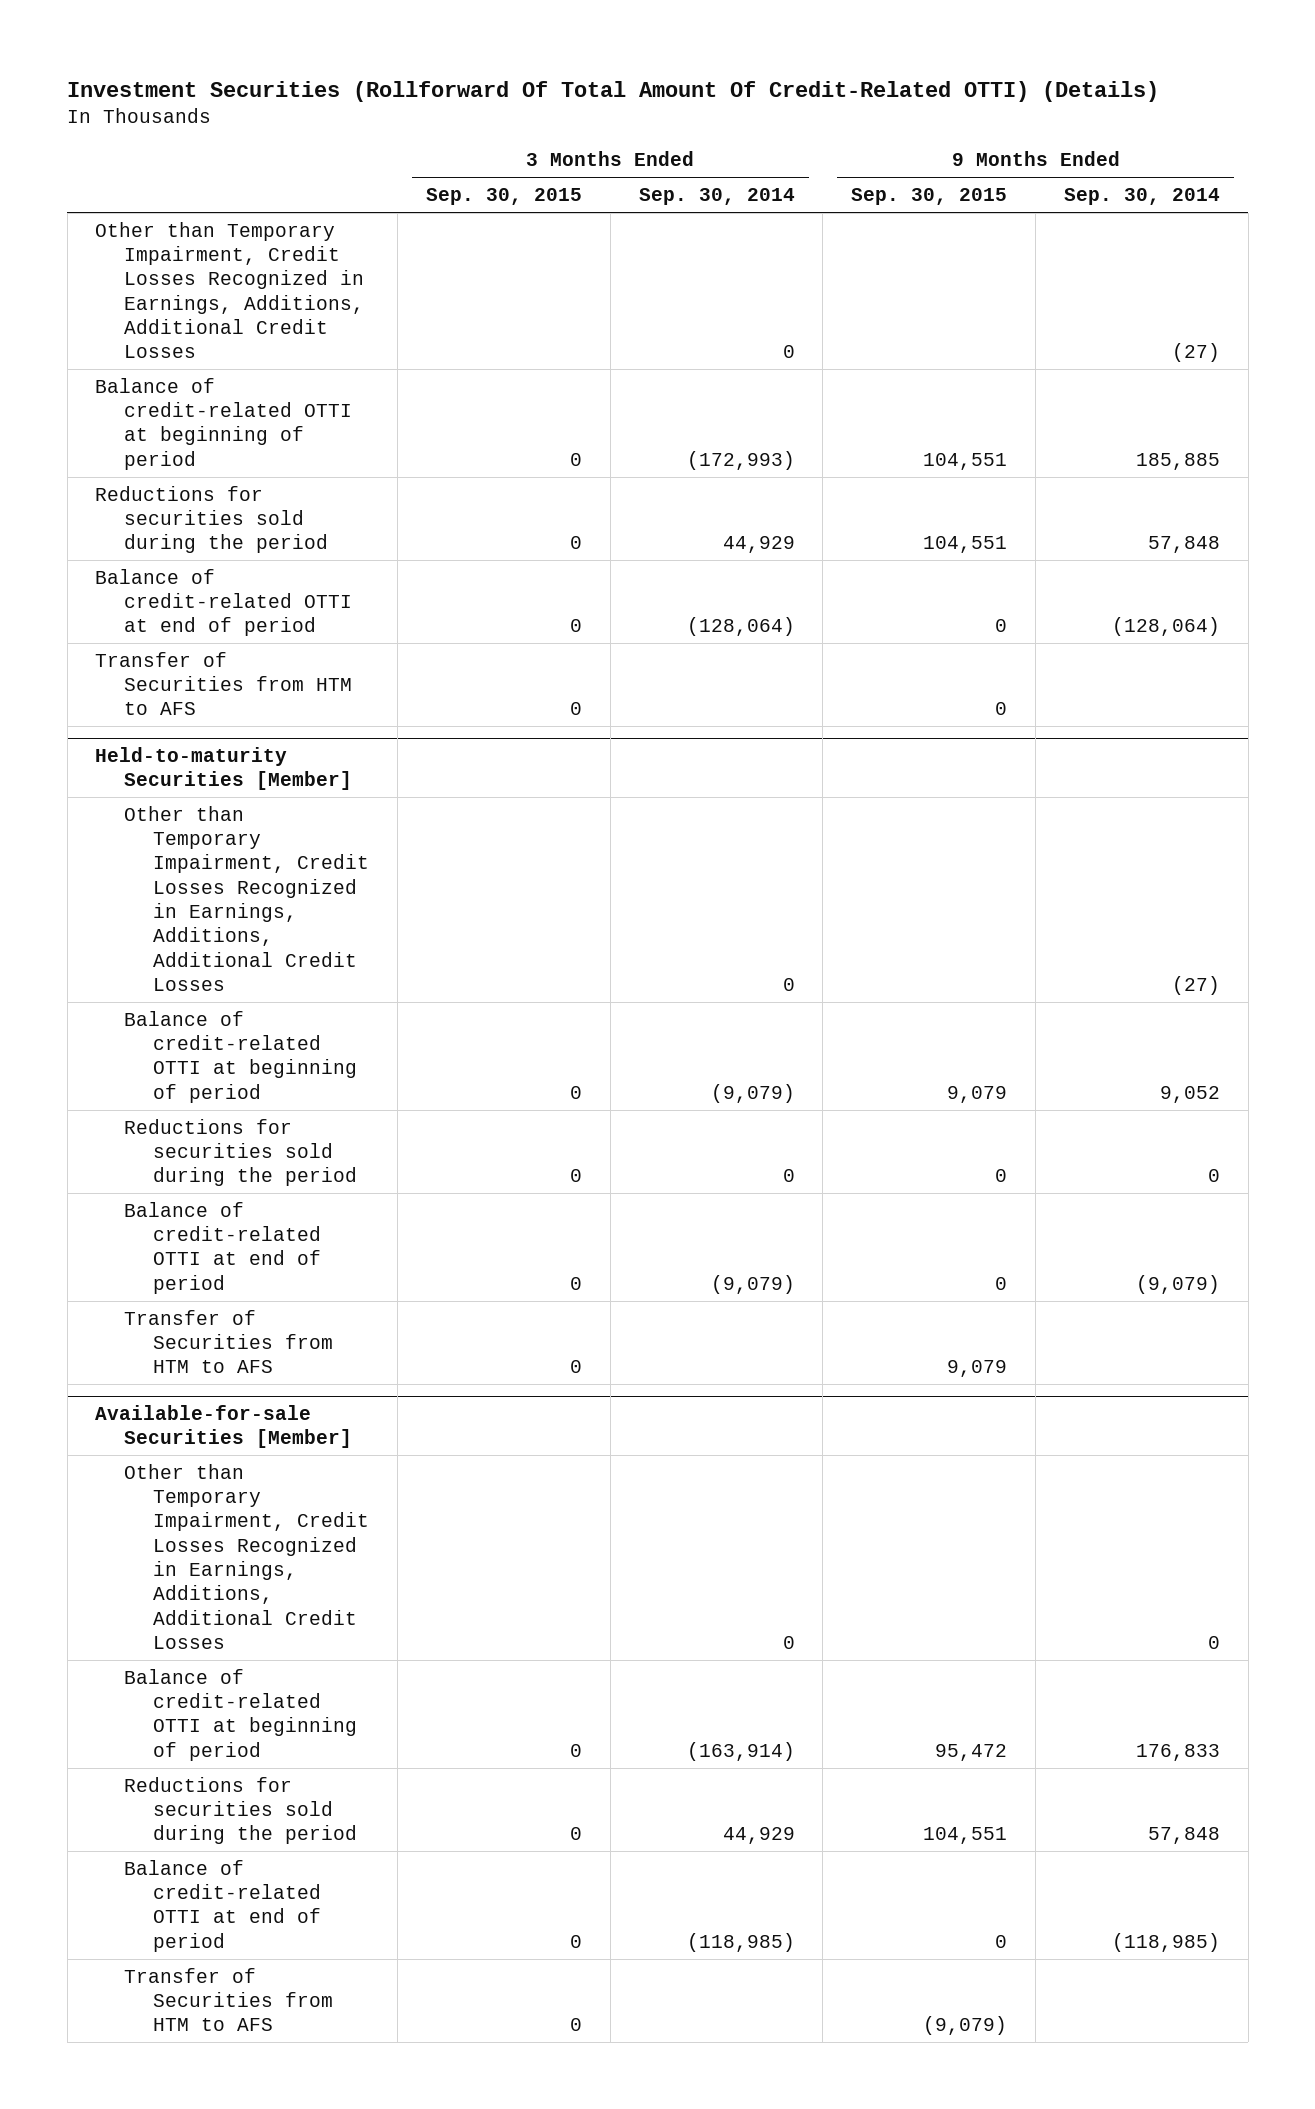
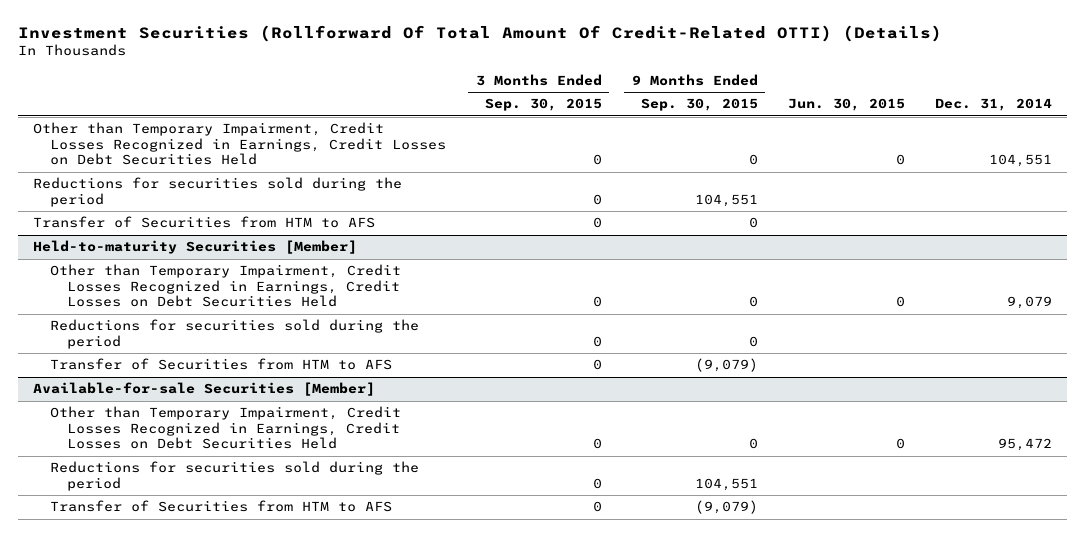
- | 3 Months Ended Sep. 30, 2015 | 3 Months Ended Sep. 30, 2014 | 9 Months Ended Sep. 30, 2015 | 9 Months Ended Sep. 30, 2014
+ | 3 Months Ended Sep. 30, 2015 | 9 Months Ended Sep. 30, 2015 | Jun. 30, 2015 | Dec. 31, 2014
- Other than Temporary Impairment, Credit Losses Recognized in Earnings, Additions, Additional Credit Losses | | 0 | | (27)
- Balance of credit-related OTTI at beginning of period | 0 | (172,993) | 104,551 | 185,885
+ Other than Temporary Impairment, Credit Losses Recognized in Earnings, Credit Losses on Debt Securities Held | 0 | 0 | 0 | 104,551
- Balance of credit-related OTTI at end of period | 0 | (128,064) | 0 | (128,064)
@ Held-to-maturity Securities [Member]
- Other than Temporary Impairment, Credit Losses Recognized in Earnings, Additions, Additional Credit Losses | | 0 | | (27)
- Balance of credit-related OTTI at beginning of period | 0 | (9,079) | 9,079 | 9,052
+ Other than Temporary Impairment, Credit Losses Recognized in Earnings, Credit Losses on Debt Securities Held | 0 | 0 | 0 | 9,079
- Balance of credit-related OTTI at end of period | 0 | (9,079) | 0 | (9,079)
- Transfer of Securities from HTM to AFS | 0 | | 9,079 |
+ Transfer of Securities from HTM to AFS | 0 | (9,079) | |
@ Available-for-sale Securities [Member]
- Other than Temporary Impairment, Credit Losses Recognized in Earnings, Additions, Additional Credit Losses | | 0 | | 0
- Balance of credit-related OTTI at beginning of period | 0 | (163,914) | 95,472 | 176,833
+ Other than Temporary Impairment, Credit Losses Recognized in Earnings, Credit Losses on Debt Securities Held | 0 | 0 | 0 | 95,472
- Balance of credit-related OTTI at end of period | 0 | (118,985) | 0 | (118,985)

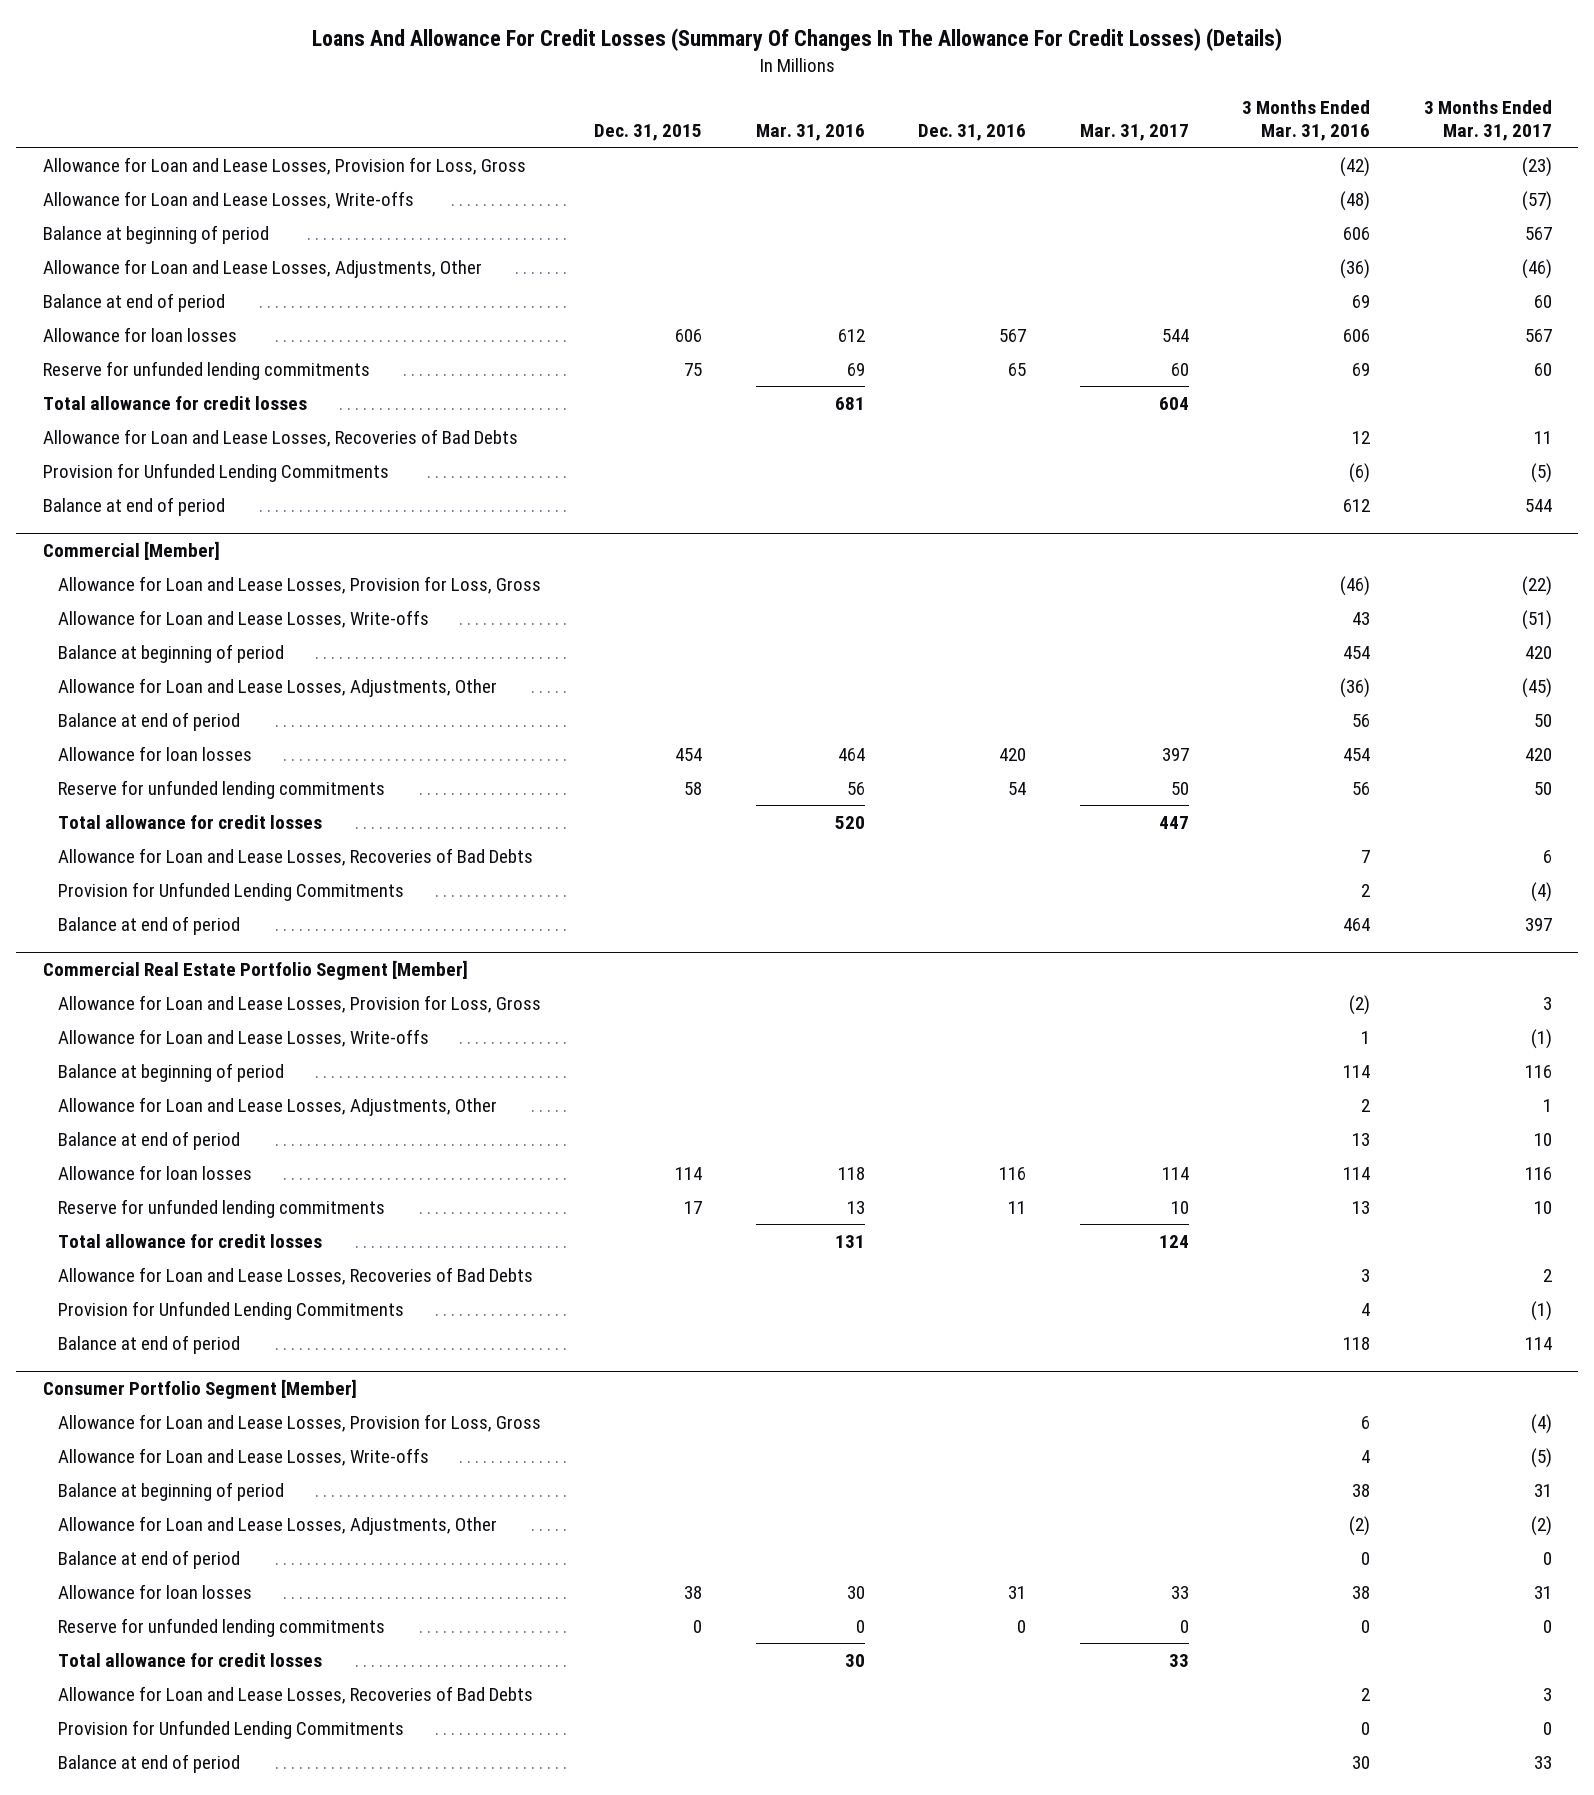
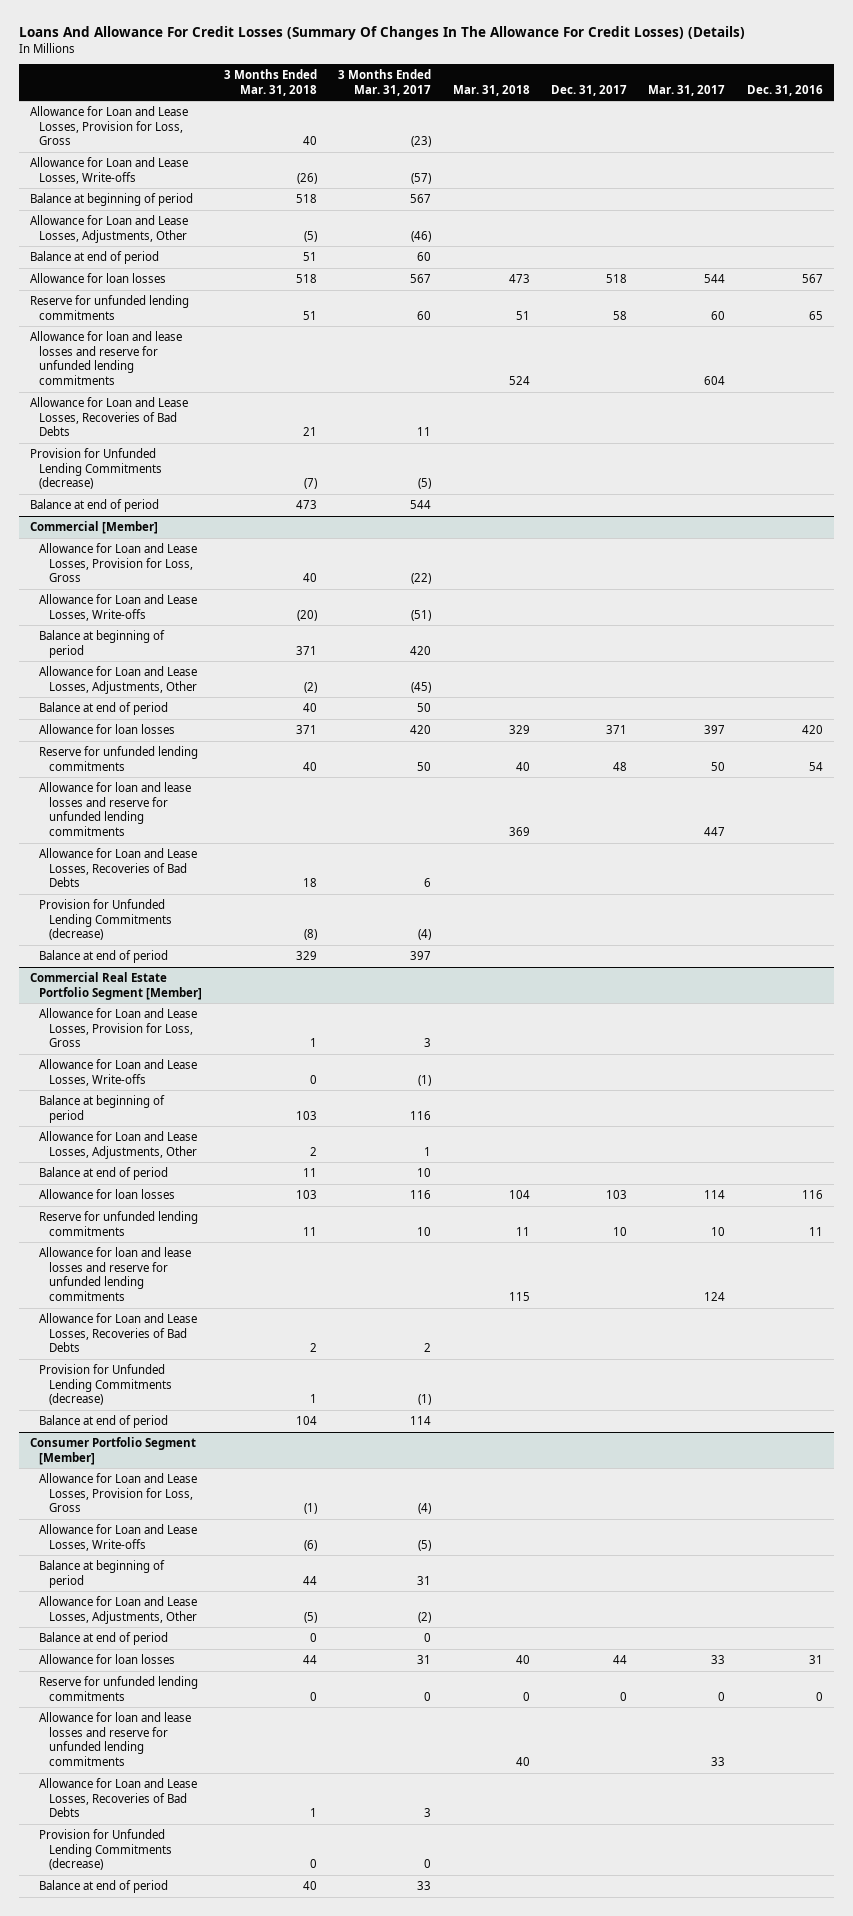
- | Dec. 31, 2015 | Mar. 31, 2016 | Dec. 31, 2016 | Mar. 31, 2017 | 3 Months Ended Mar. 31, 2016 | 3 Months Ended Mar. 31, 2017
+ | 3 Months Ended Mar. 31, 2018 | 3 Months Ended Mar. 31, 2017 | Mar. 31, 2018 | Dec. 31, 2017 | Mar. 31, 2017 | Dec. 31, 2016
- Total allowance for credit losses | | 681 | | 604 | |
+ Allowance for loan and lease losses and reserve for unfunded lending commitments | | | 524 | | 604 |
- Provision for Unfunded Lending Commitments | | | | | (6) | (5)
+ Provision for Unfunded Lending Commitments (decrease) | (7) | (5) | | | |
@ Commercial [Member]
- Total allowance for credit losses | | 520 | | 447 | |
+ Allowance for loan and lease losses and reserve for unfunded lending commitments | | | 369 | | 447 |
- Provision for Unfunded Lending Commitments | | | | | 2 | (4)
+ Provision for Unfunded Lending Commitments (decrease) | (8) | (4) | | | |
@ Commercial Real Estate Portfolio Segment [Member]
- Total allowance for credit losses | | 131 | | 124 | |
+ Allowance for loan and lease losses and reserve for unfunded lending commitments | | | 115 | | 124 |
- Provision for Unfunded Lending Commitments | | | | | 4 | (1)
+ Provision for Unfunded Lending Commitments (decrease) | 1 | (1) | | | |
@ Consumer Portfolio Segment [Member]
- Total allowance for credit losses | | 30 | | 33 | |
+ Allowance for loan and lease losses and reserve for unfunded lending commitments | | | 40 | | 33 |
- Provision for Unfunded Lending Commitments | | | | | 0 | 0
+ Provision for Unfunded Lending Commitments (decrease) | 0 | 0 | | | |

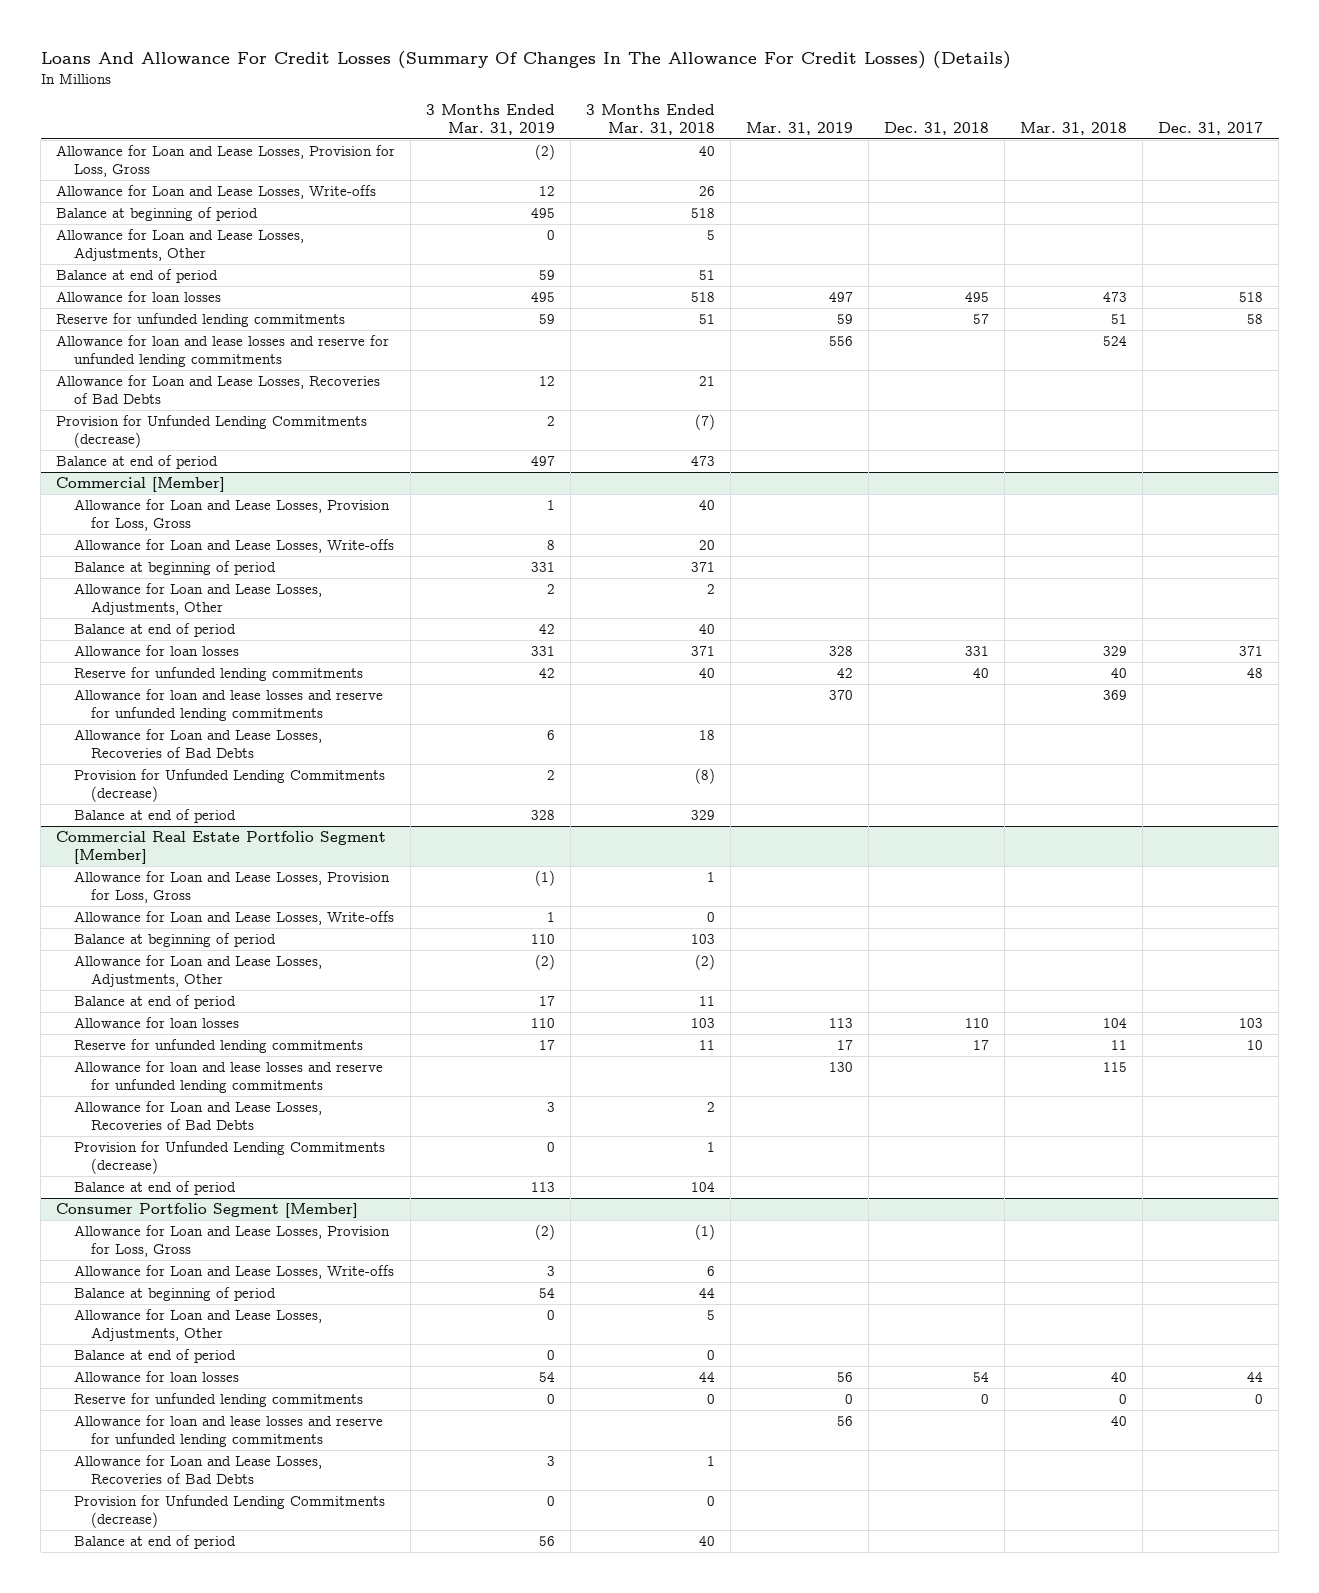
- | 3 Months Ended Mar. 31, 2018 | 3 Months Ended Mar. 31, 2017 | Mar. 31, 2018 | Dec. 31, 2017 | Mar. 31, 2017 | Dec. 31, 2016
+ | 3 Months Ended Mar. 31, 2019 | 3 Months Ended Mar. 31, 2018 | Mar. 31, 2019 | Dec. 31, 2018 | Mar. 31, 2018 | Dec. 31, 2017
- Allowance for Loan and Lease Losses, Write-offs | (26) | (57) | | | |
+ Allowance for Loan and Lease Losses, Write-offs | 12 | 26 | | | |
- Allowance for Loan and Lease Losses, Adjustments, Other | (5) | (46) | | | |
+ Allowance for Loan and Lease Losses, Adjustments, Other | 0 | 5 | | | |
@ Commercial [Member]
- Allowance for Loan and Lease Losses, Write-offs | (20) | (51) | | | |
+ Allowance for Loan and Lease Losses, Write-offs | 8 | 20 | | | |
- Allowance for Loan and Lease Losses, Adjustments, Other | (2) | (45) | | | |
+ Allowance for Loan and Lease Losses, Adjustments, Other | 2 | 2 | | | |
@ Commercial Real Estate Portfolio Segment [Member]
- Allowance for Loan and Lease Losses, Adjustments, Other | 2 | 1 | | | |
+ Allowance for Loan and Lease Losses, Adjustments, Other | (2) | (2) | | | |
@ Consumer Portfolio Segment [Member]
- Allowance for Loan and Lease Losses, Write-offs | (6) | (5) | | | |
+ Allowance for Loan and Lease Losses, Write-offs | 3 | 6 | | | |
- Allowance for Loan and Lease Losses, Adjustments, Other | (5) | (2) | | | |
+ Allowance for Loan and Lease Losses, Adjustments, Other | 0 | 5 | | | |

